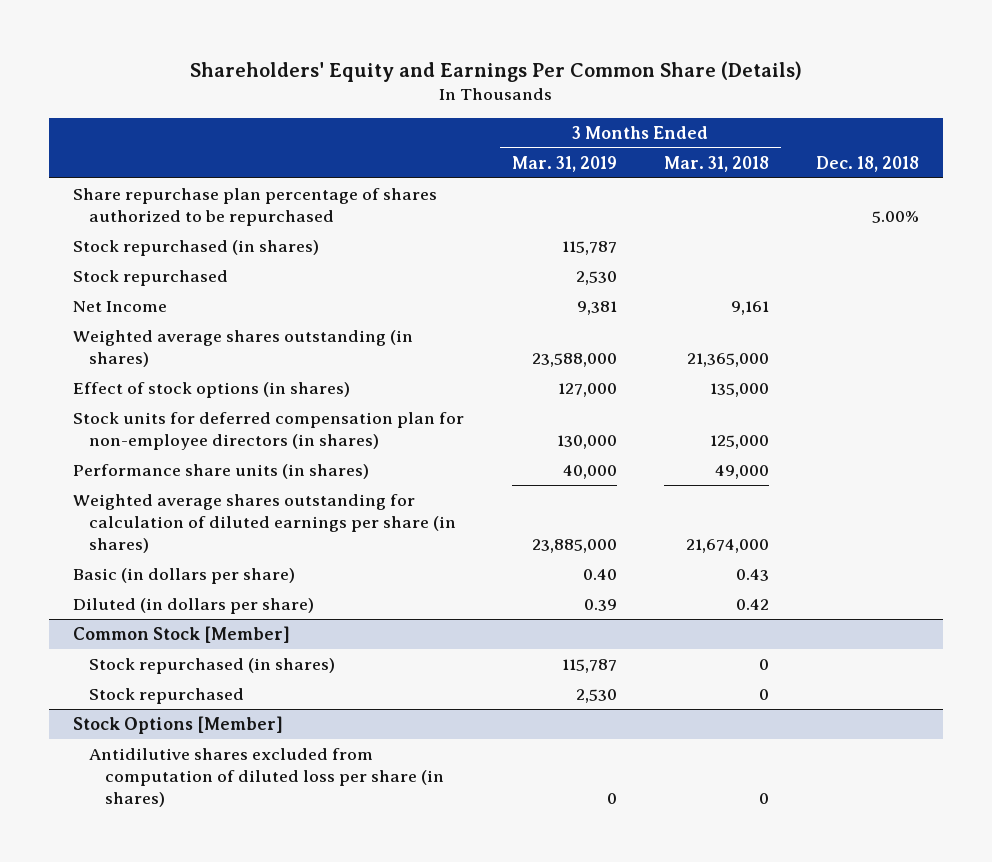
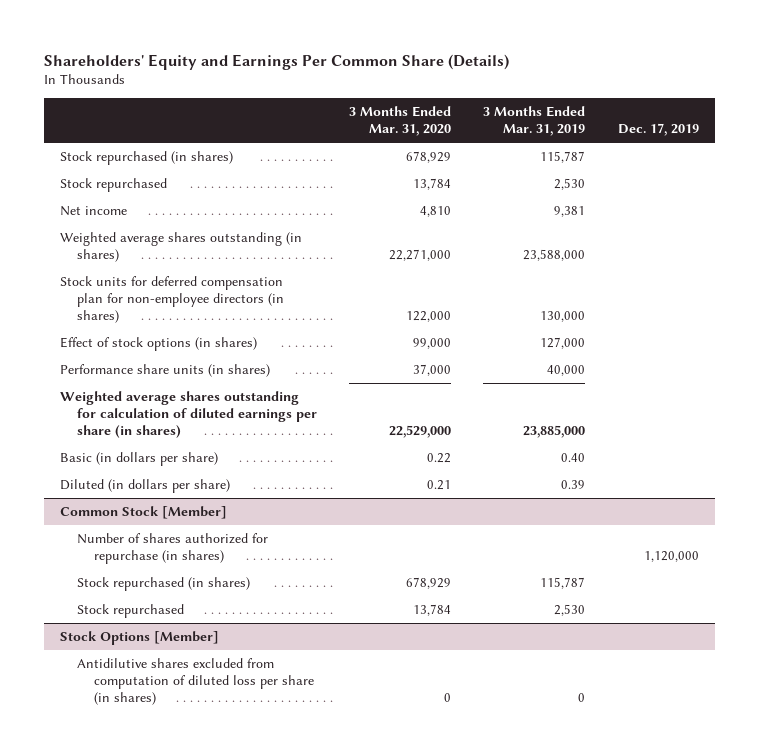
- | 3 Months Ended Mar. 31, 2019 | 3 Months Ended Mar. 31, 2018 | Dec. 18, 2018
+ | 3 Months Ended Mar. 31, 2020 | 3 Months Ended Mar. 31, 2019 | Dec. 17, 2019
- Share repurchase plan percentage of shares authorized to be repurchased | | | 5.00%
- Net Income | 9,381 | 9,161 |
+ Net income | 4,810 | 9,381 |
moved down: Effect of stock options (in shares) | 99,000 | 127,000 |
@ Common Stock [Member]
+ Number of shares authorized for repurchase (in shares) | | | 1,120,000

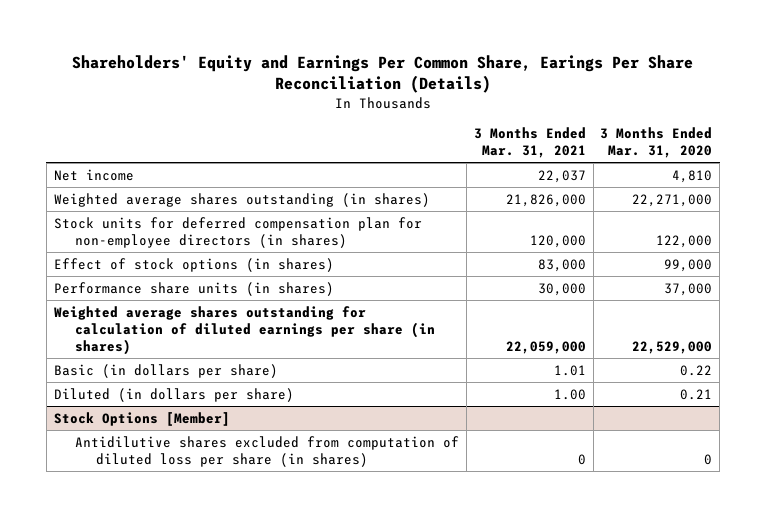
- Shareholders' Equity and Earnings Per Common Share (Details)
+ Shareholders' Equity and Earnings Per Common Share, Earings Per Share Reconciliation (Details)
- | 3 Months Ended Mar. 31, 2020 | 3 Months Ended Mar. 31, 2019 | Dec. 17, 2019
+ | 3 Months Ended Mar. 31, 2021 | 3 Months Ended Mar. 31, 2020
- Stock repurchased (in shares) | 678,929 | 115,787 |
- Stock repurchased | 13,784 | 2,530 |
- Common Stock [Member]
- Number of shares authorized for repurchase (in shares) | | | 1,120,000
- Stock repurchased (in shares) | 678,929 | 115,787 |
- Stock repurchased | 13,784 | 2,530 |

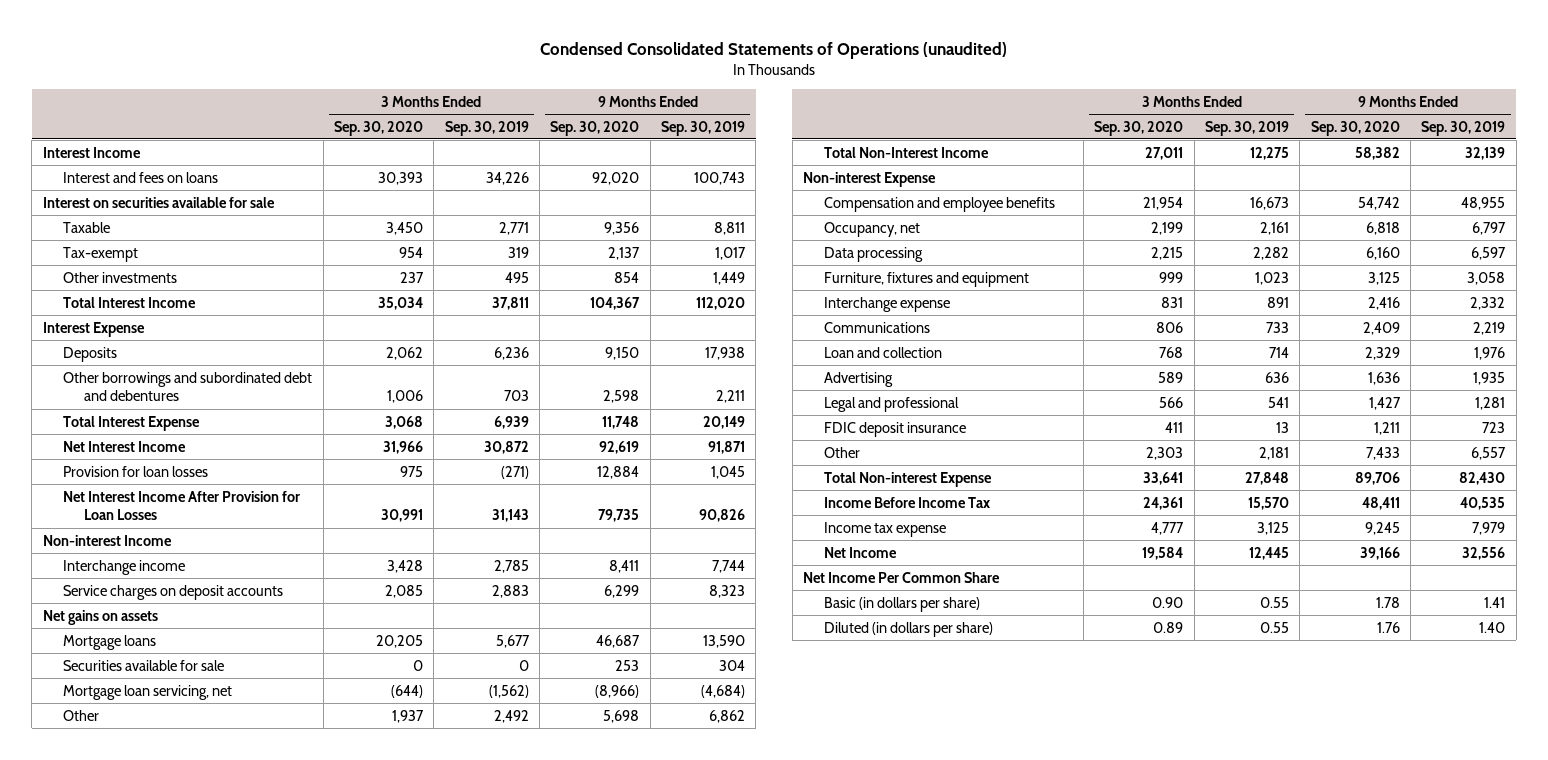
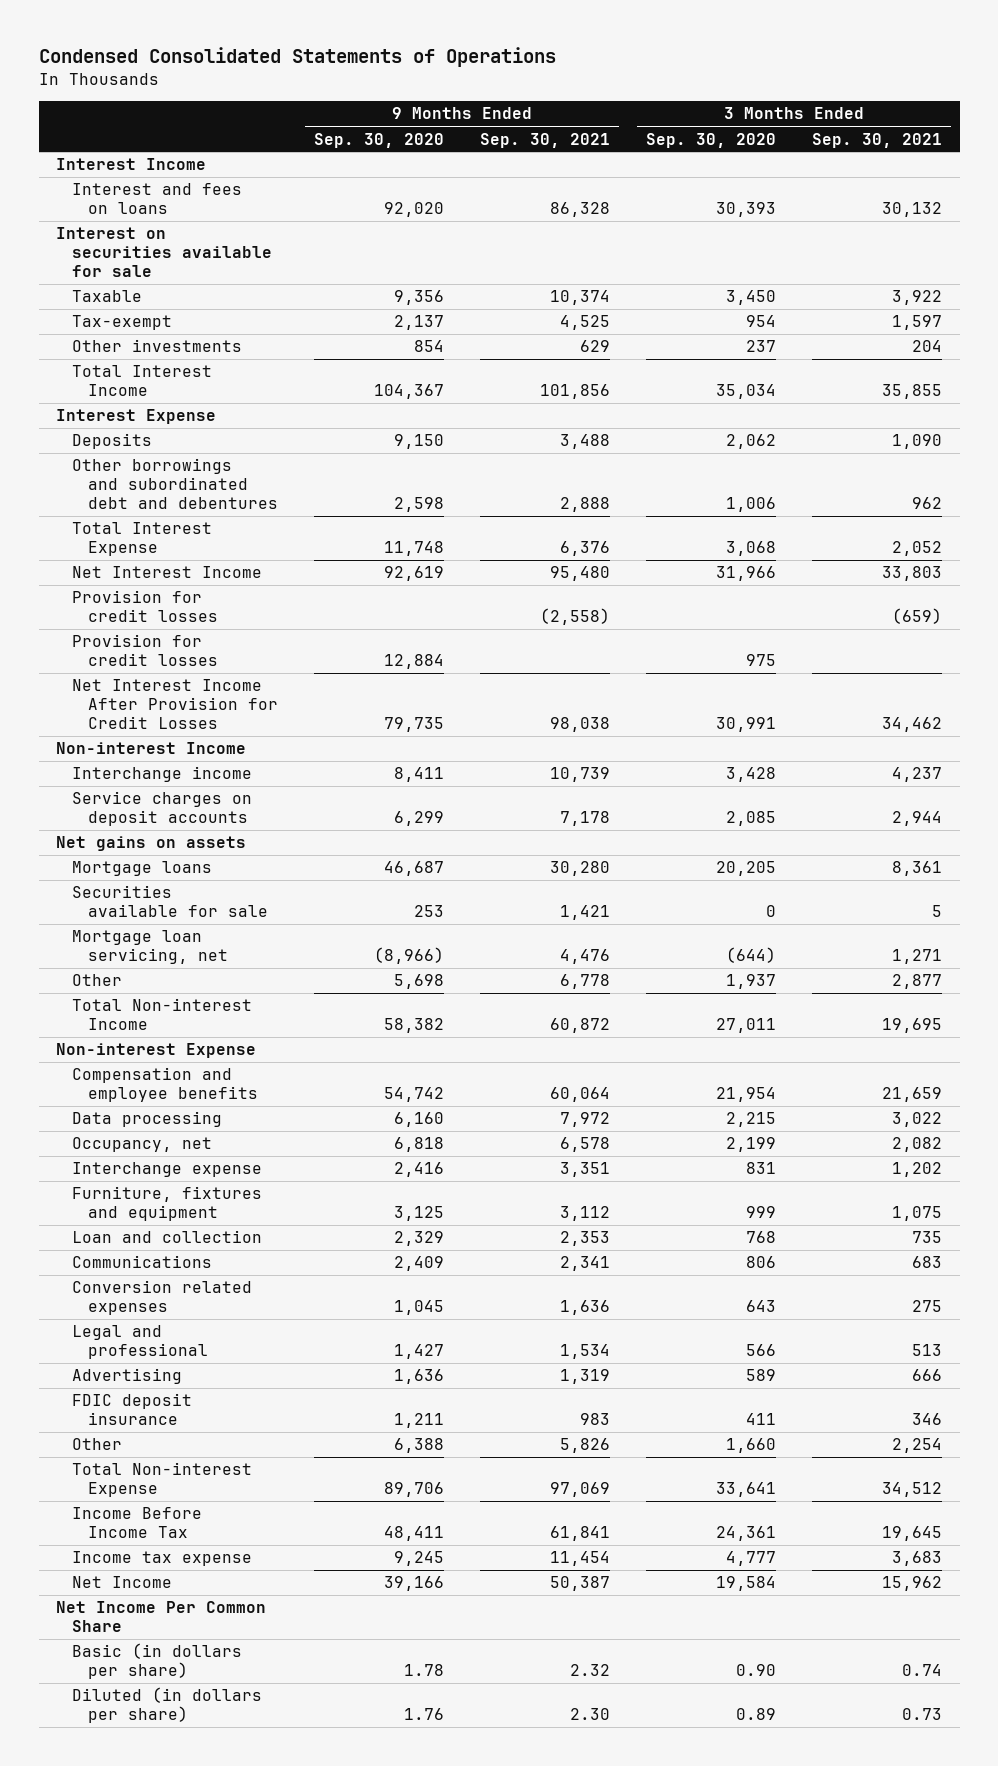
- Condensed Consolidated Statements of Operations (unaudited)
+ Condensed Consolidated Statements of Operations
- | 3 Months Ended Sep. 30, 2020 | 3 Months Ended Sep. 30, 2019 | 9 Months Ended Sep. 30, 2020 | 9 Months Ended Sep. 30, 2019
+ | 9 Months Ended Sep. 30, 2020 | 9 Months Ended Sep. 30, 2021 | 3 Months Ended Sep. 30, 2020 | 3 Months Ended Sep. 30, 2021
- Provision for loan losses | 975 | (271) | 12,884 | 1,045
- Net Interest Income After Provision for Loan Losses | 30,991 | 31,143 | 79,735 | 90,826
+ Provision for credit losses | | (2,558) | | (659)
+ Provision for credit losses | 12,884 | | 975 |
+ Net Interest Income After Provision for Credit Losses | 79,735 | 98,038 | 30,991 | 34,462
- Total Non-Interest Income | 27,011 | 12,275 | 58,382 | 32,139
+ Total Non-interest Income | 58,382 | 60,872 | 27,011 | 19,695
moved down: Occupancy, net | 6,818 | 6,578 | 2,199 | 2,082
moved down: Furniture, fixtures and equipment | 3,125 | 3,112 | 999 | 1,075
moved down: Communications | 2,409 | 2,341 | 806 | 683
+ Conversion related expenses | 1,045 | 1,636 | 643 | 275
moved down: Advertising | 1,636 | 1,319 | 589 | 666
- Other | 2,303 | 2,181 | 7,433 | 6,557
+ Other | 6,388 | 5,826 | 1,660 | 2,254

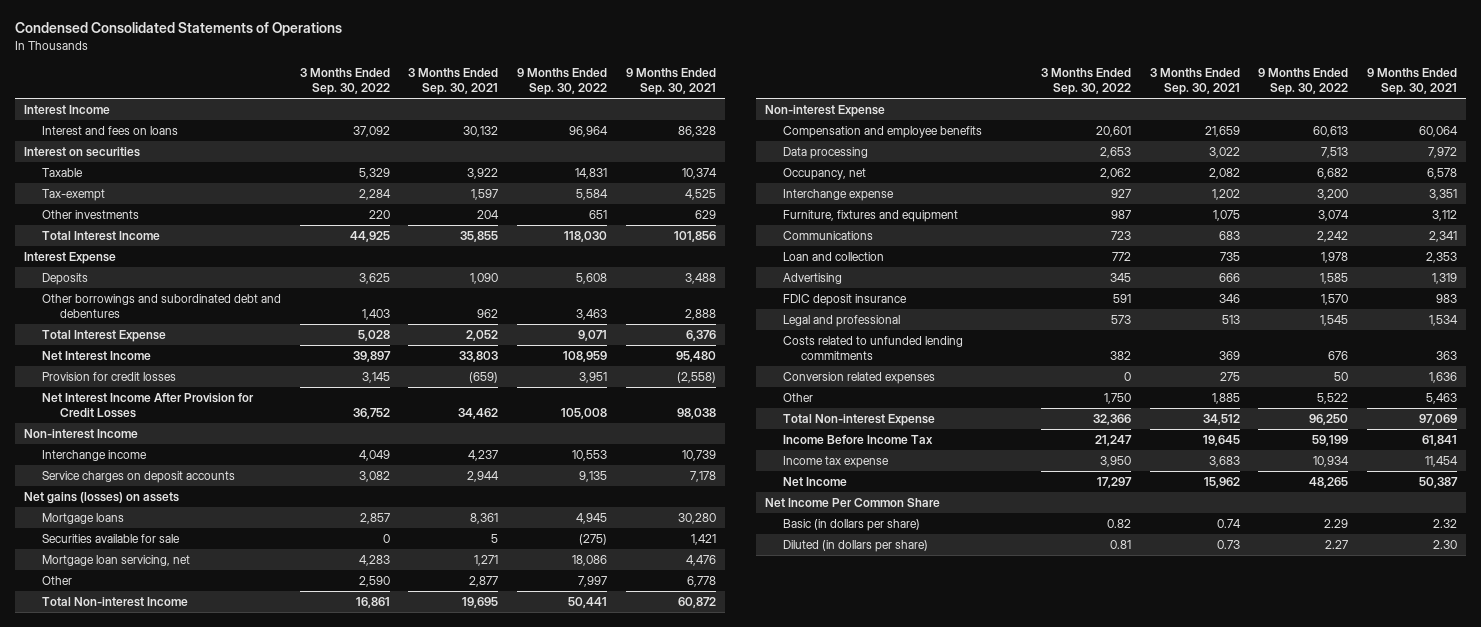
- | 9 Months Ended Sep. 30, 2020 | 9 Months Ended Sep. 30, 2021 | 3 Months Ended Sep. 30, 2020 | 3 Months Ended Sep. 30, 2021
+ | 3 Months Ended Sep. 30, 2022 | 3 Months Ended Sep. 30, 2021 | 9 Months Ended Sep. 30, 2022 | 9 Months Ended Sep. 30, 2021
- Interest on securities available for sale
+ Interest on securities
- Provision for credit losses | 12,884 | | 975 |
- Net gains on assets
+ Net gains (losses) on assets
moved down: Loan and collection | 772 | 735 | 1,978 | 2,353
- Other | 6,388 | 5,826 | 1,660 | 2,254
moved down: Legal and professional | 573 | 513 | 1,545 | 1,534
+ Costs related to unfunded lending commitments | 382 | 369 | 676 | 363
moved down: Conversion related expenses | 0 | 275 | 50 | 1,636
+ Other | 1,750 | 1,885 | 5,522 | 5,463

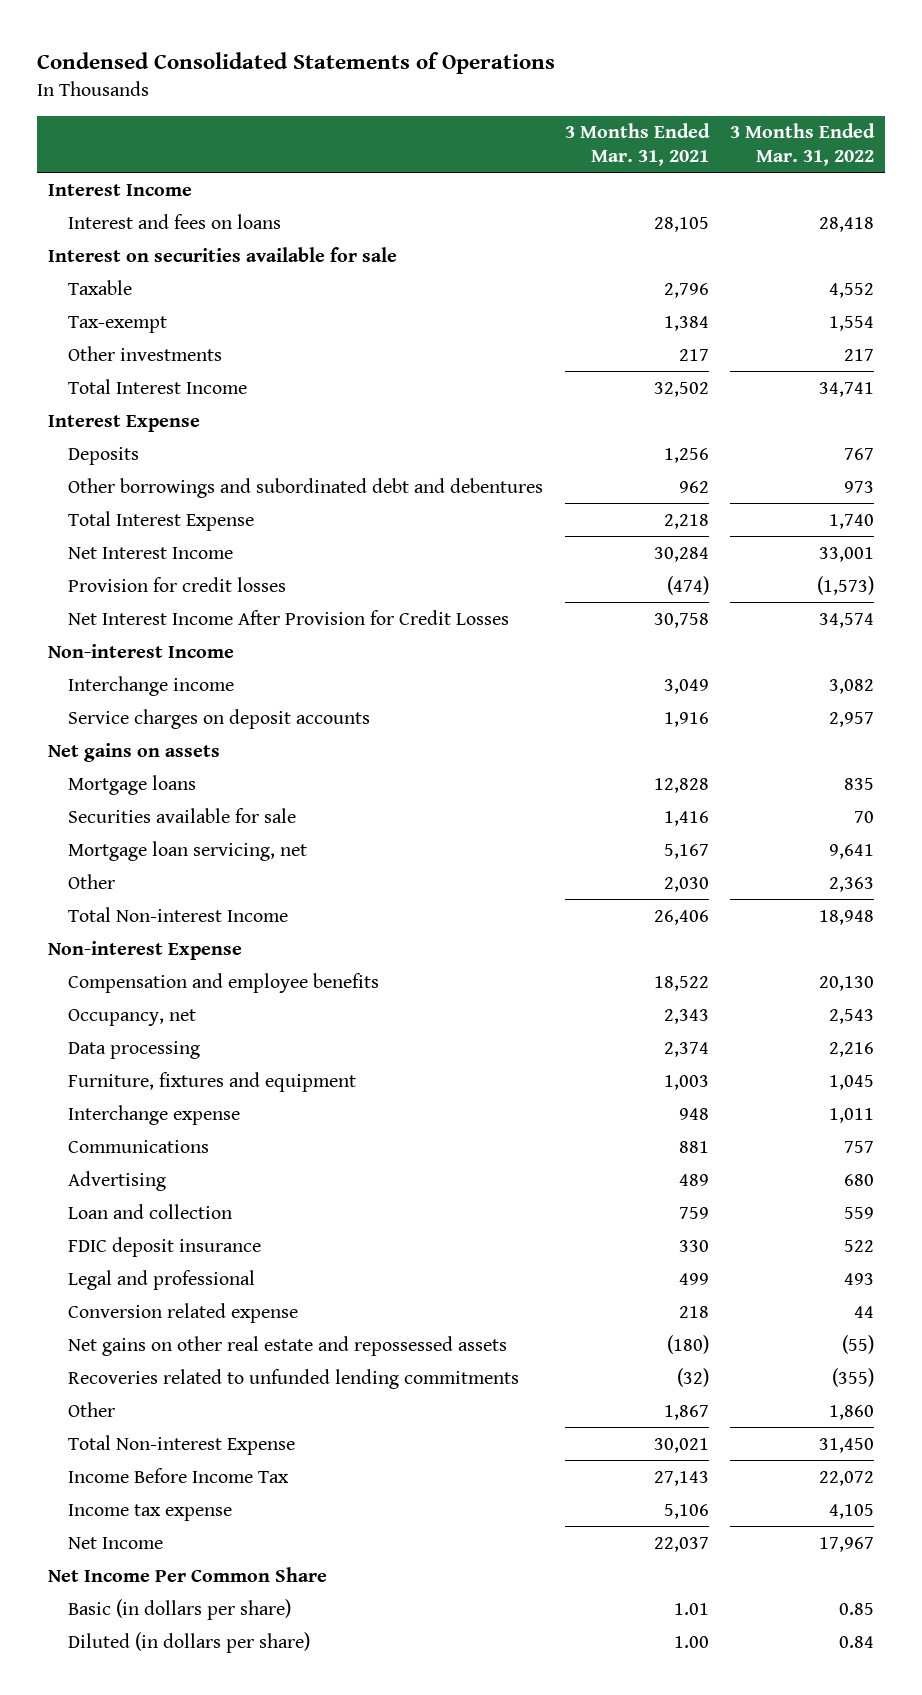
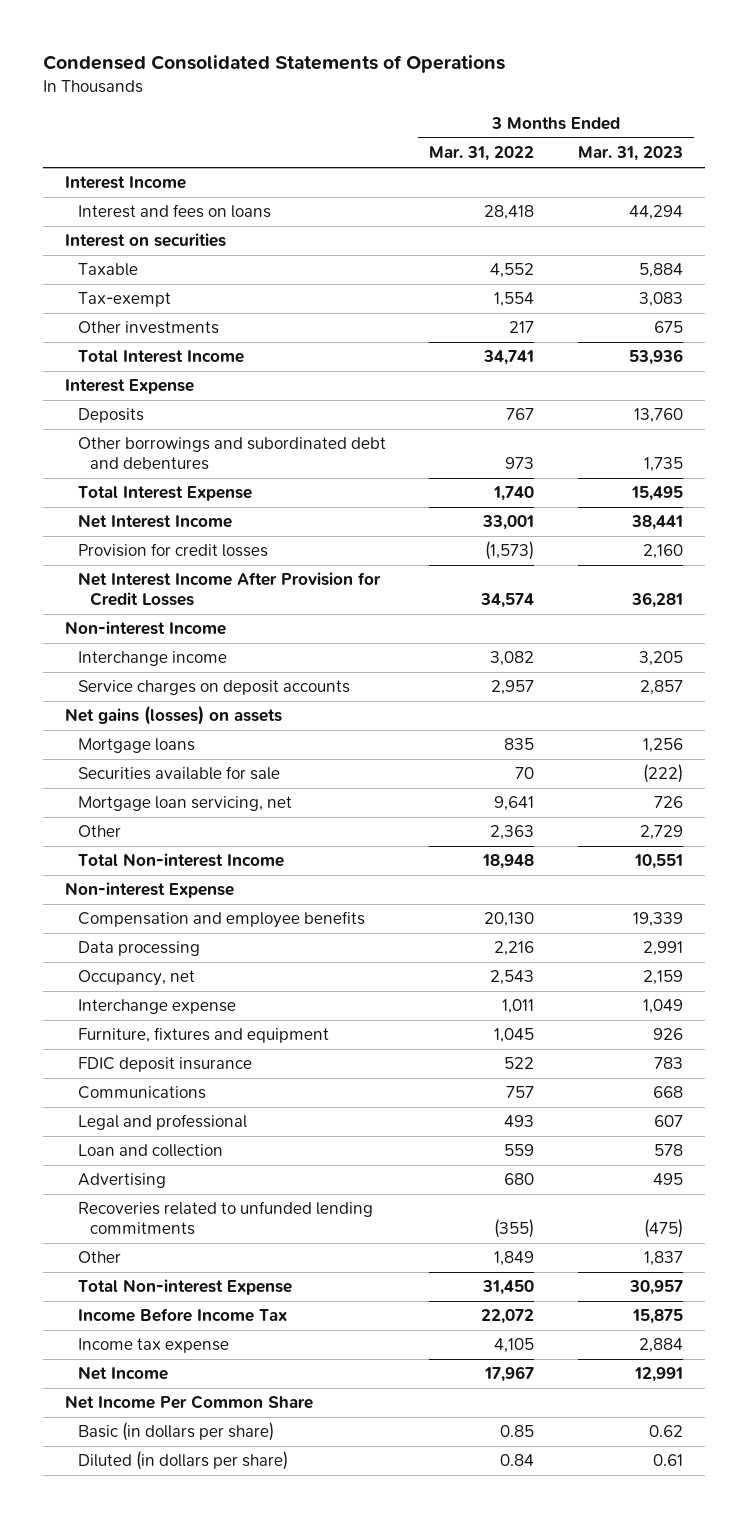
- | 3 Months Ended Mar. 31, 2021 | 3 Months Ended Mar. 31, 2022
+ | 3 Months Ended Mar. 31, 2022 | 3 Months Ended Mar. 31, 2023
- Interest on securities available for sale
+ Interest on securities
- Net gains on assets
+ Net gains (losses) on assets
moved down: Occupancy, net | 2,543 | 2,159
moved down: Furniture, fixtures and equipment | 1,045 | 926
moved down: Communications | 757 | 668
- Conversion related expense | 218 | 44
- Net gains on other real estate and repossessed assets | (180) | (55)
moved down: Loan and collection | 559 | 578
moved down: Advertising | 680 | 495
- Other | 1,867 | 1,860
+ Other | 1,849 | 1,837

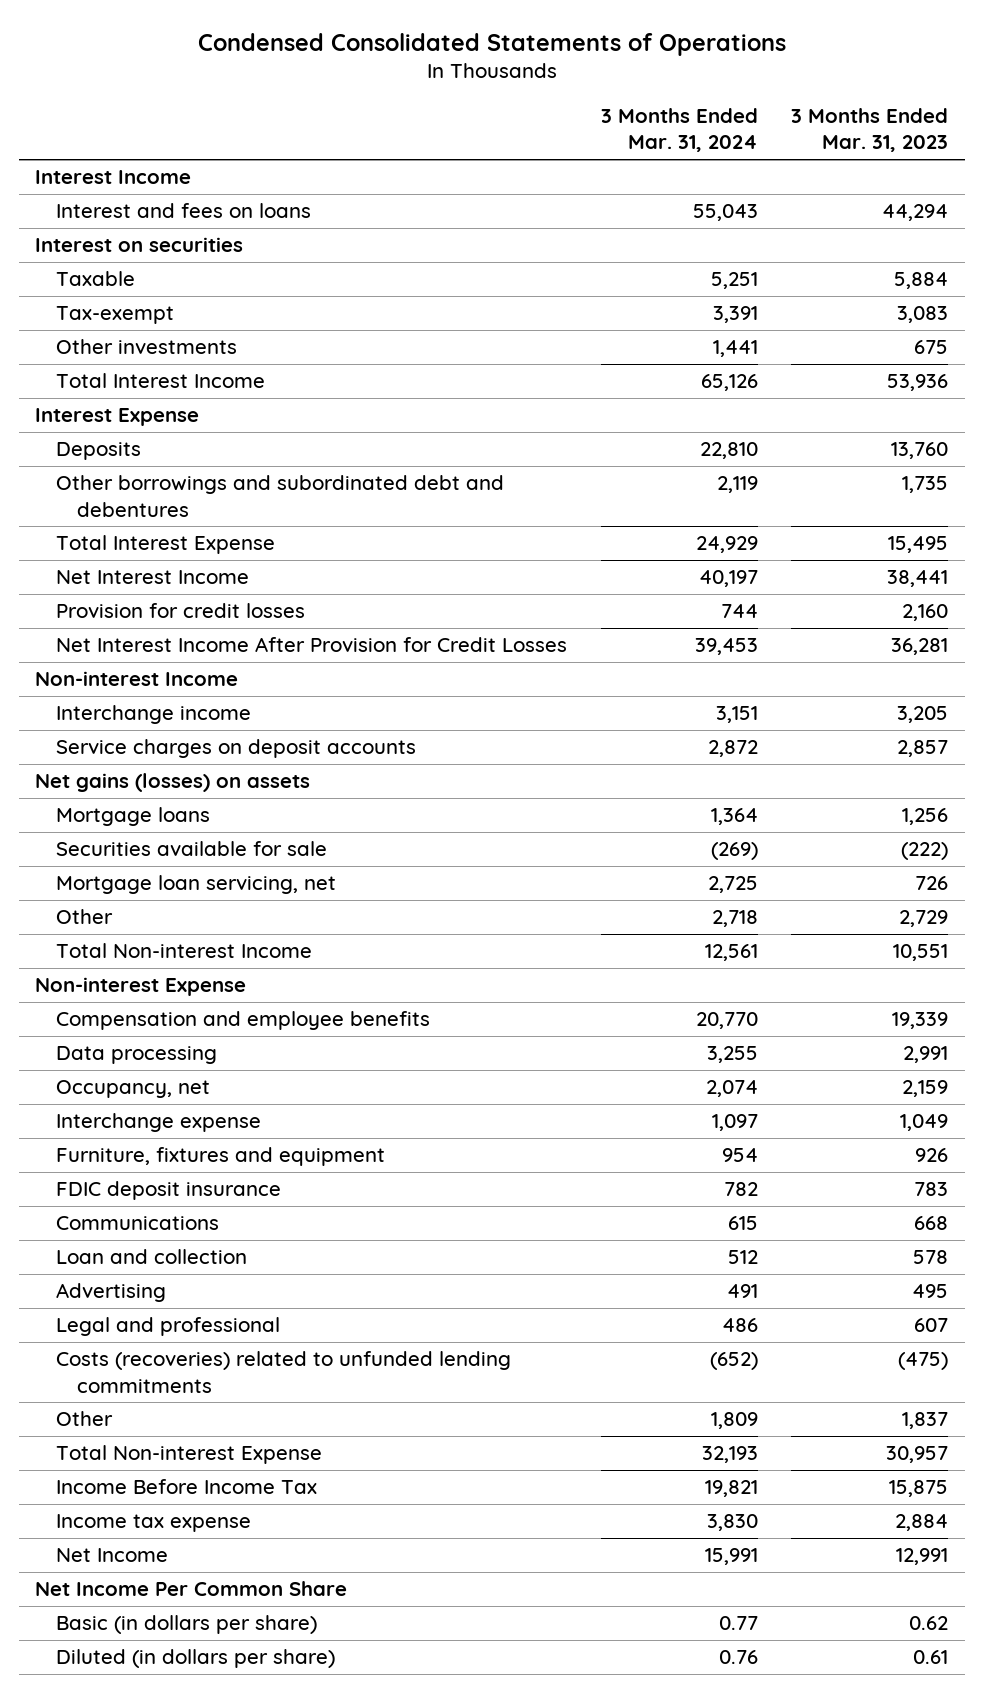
- | 3 Months Ended Mar. 31, 2022 | 3 Months Ended Mar. 31, 2023
+ | 3 Months Ended Mar. 31, 2024 | 3 Months Ended Mar. 31, 2023
- Recoveries related to unfunded lending commitments | (355) | (475)
moved down: Legal and professional | 486 | 607
+ Costs (recoveries) related to unfunded lending commitments | (652) | (475)

